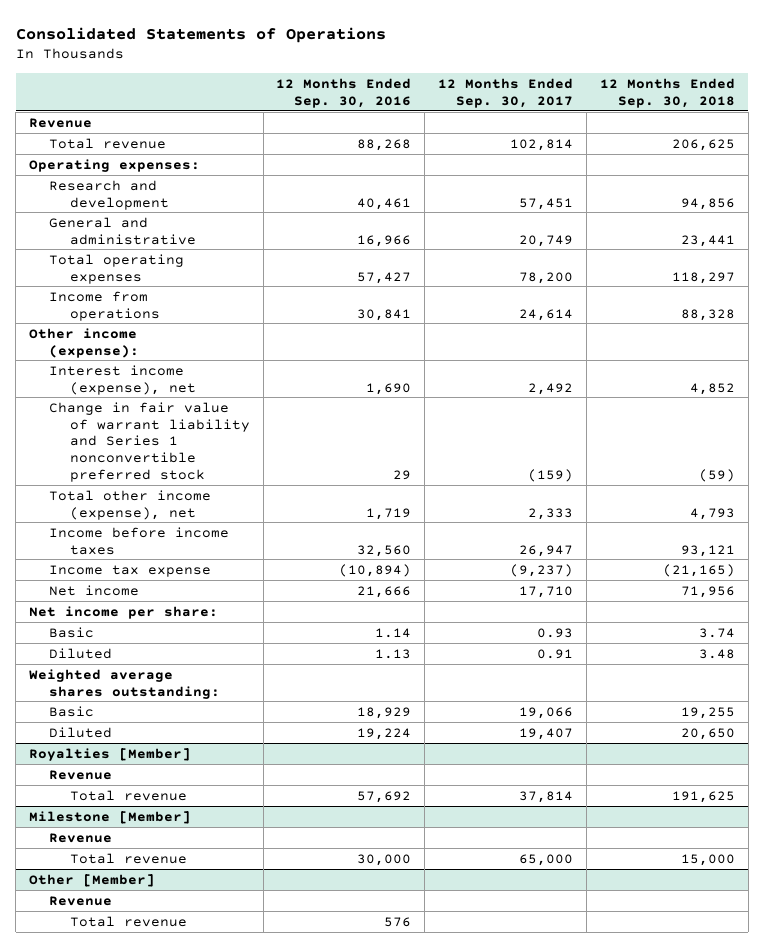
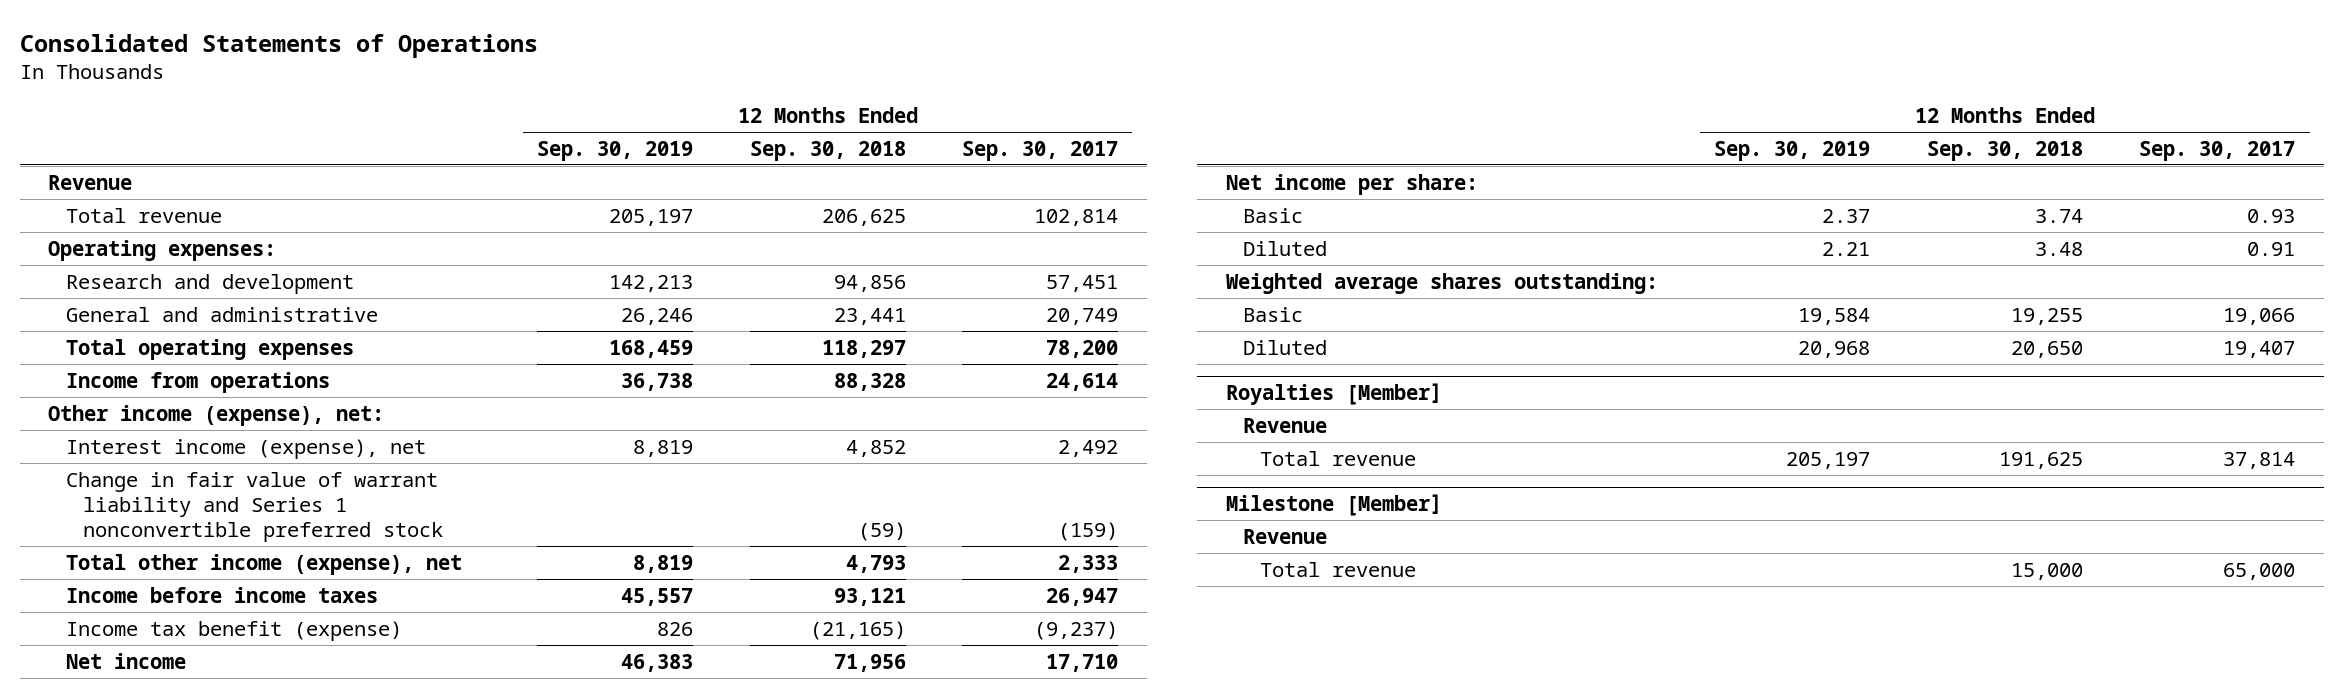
- | 12 Months Ended Sep. 30, 2016 | 12 Months Ended Sep. 30, 2017 | 12 Months Ended Sep. 30, 2018
+ | 12 Months Ended Sep. 30, 2019 | 12 Months Ended Sep. 30, 2018 | 12 Months Ended Sep. 30, 2017
- Other income (expense):
+ Other income (expense), net:
- Income tax expense | (10,894) | (9,237) | (21,165)
+ Income tax benefit (expense) | 826 | (21,165) | (9,237)
- Other [Member]
- Revenue
- Total revenue | 576 | |

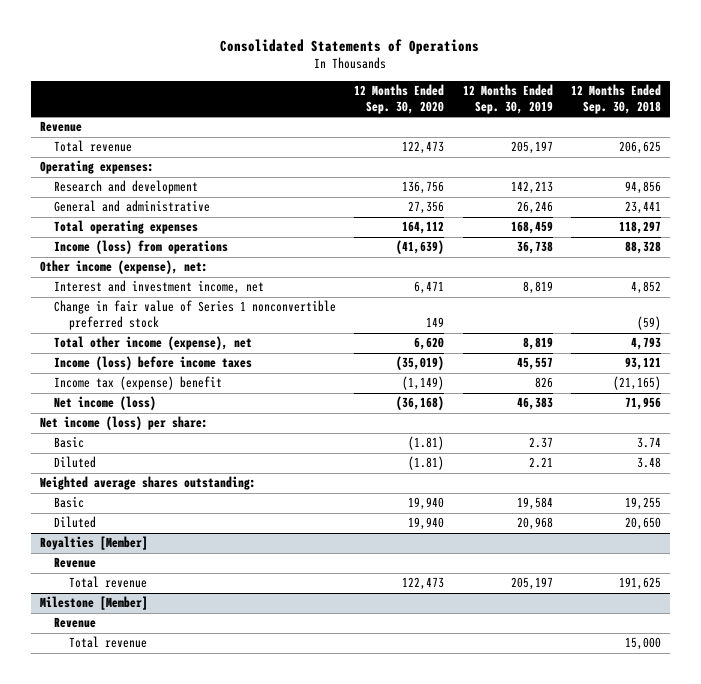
- | 12 Months Ended Sep. 30, 2019 | 12 Months Ended Sep. 30, 2018 | 12 Months Ended Sep. 30, 2017
+ | 12 Months Ended Sep. 30, 2020 | 12 Months Ended Sep. 30, 2019 | 12 Months Ended Sep. 30, 2018
- Income from operations | 36,738 | 88,328 | 24,614
+ Income (loss) from operations | (41,639) | 36,738 | 88,328
- Interest income (expense), net | 8,819 | 4,852 | 2,492
- Change in fair value of warrant liability and Series 1 nonconvertible preferred stock | | (59) | (159)
+ Interest and investment income, net | 6,471 | 8,819 | 4,852
+ Change in fair value of Series 1 nonconvertible preferred stock | 149 | | (59)
- Income before income taxes | 45,557 | 93,121 | 26,947
- Income tax benefit (expense) | 826 | (21,165) | (9,237)
- Net income | 46,383 | 71,956 | 17,710
- Net income per share:
+ Income (loss) before income taxes | (35,019) | 45,557 | 93,121
+ Income tax (expense) benefit | (1,149) | 826 | (21,165)
+ Net income (loss) | (36,168) | 46,383 | 71,956
+ Net income (loss) per share:

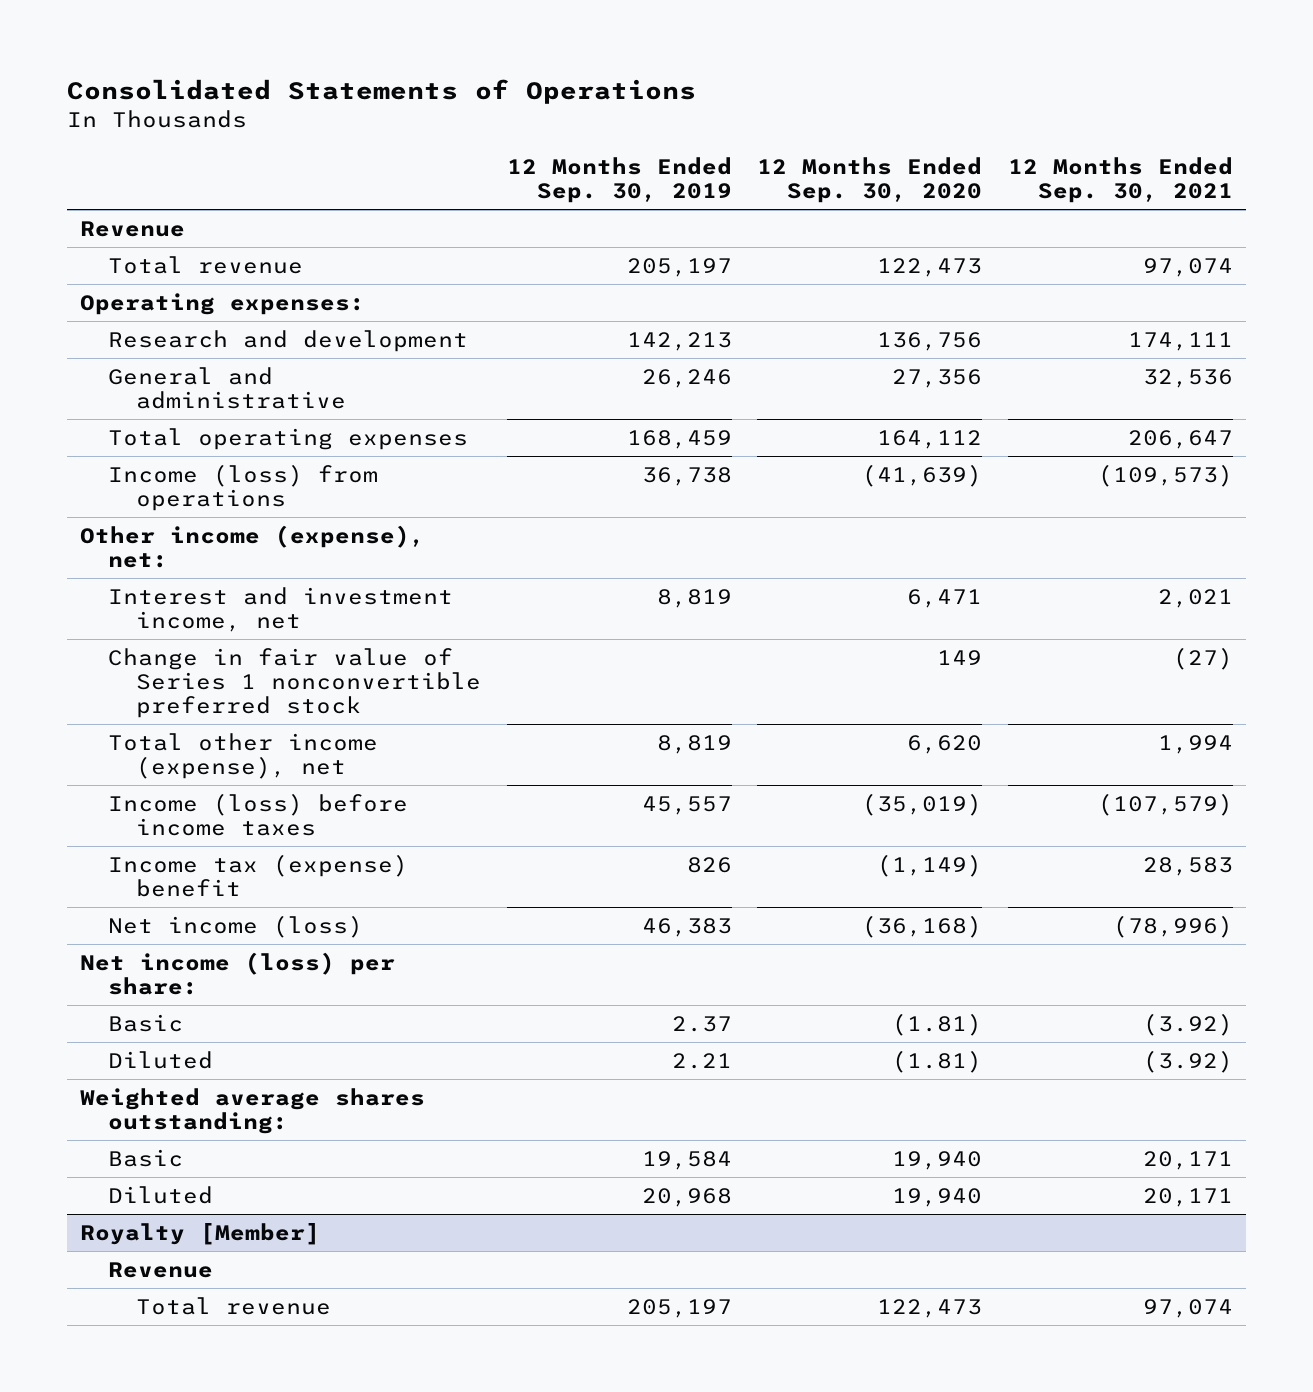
- | 12 Months Ended Sep. 30, 2020 | 12 Months Ended Sep. 30, 2019 | 12 Months Ended Sep. 30, 2018
+ | 12 Months Ended Sep. 30, 2019 | 12 Months Ended Sep. 30, 2020 | 12 Months Ended Sep. 30, 2021
- Royalties [Member]
+ Royalty [Member]
- Milestone [Member]
- Revenue
- Total revenue | | | 15,000

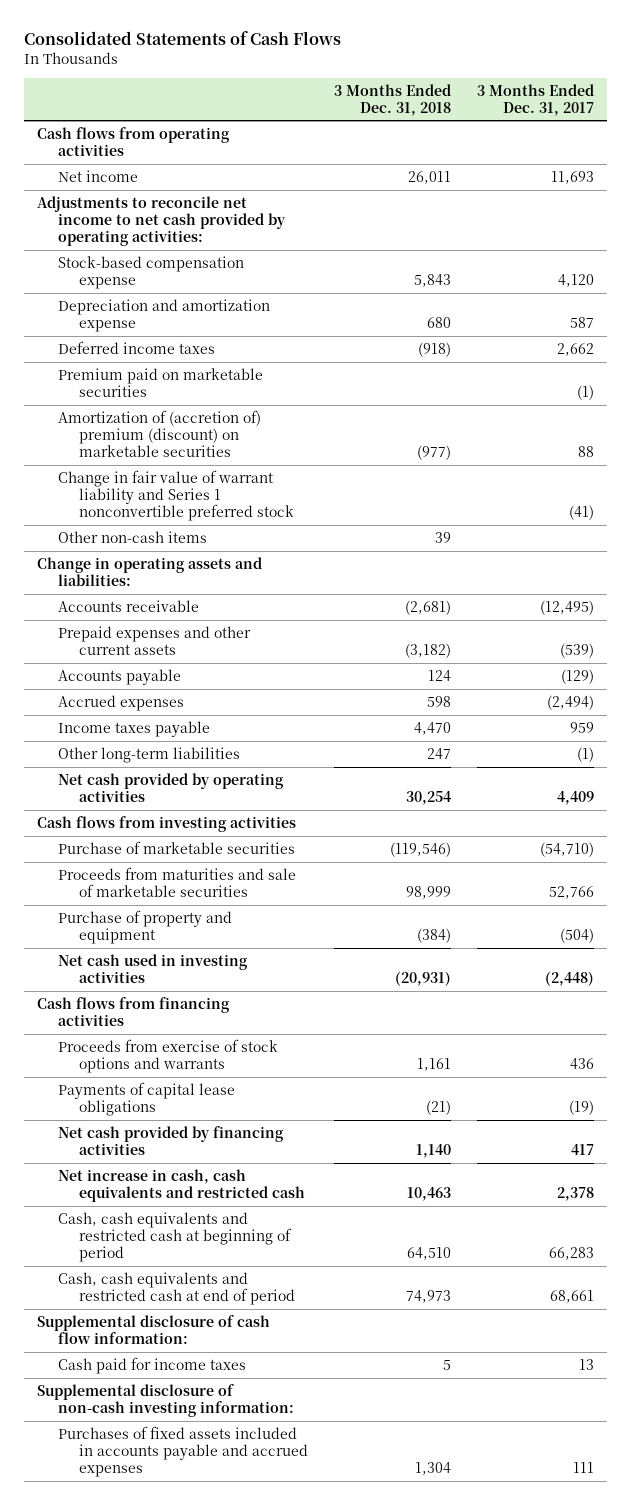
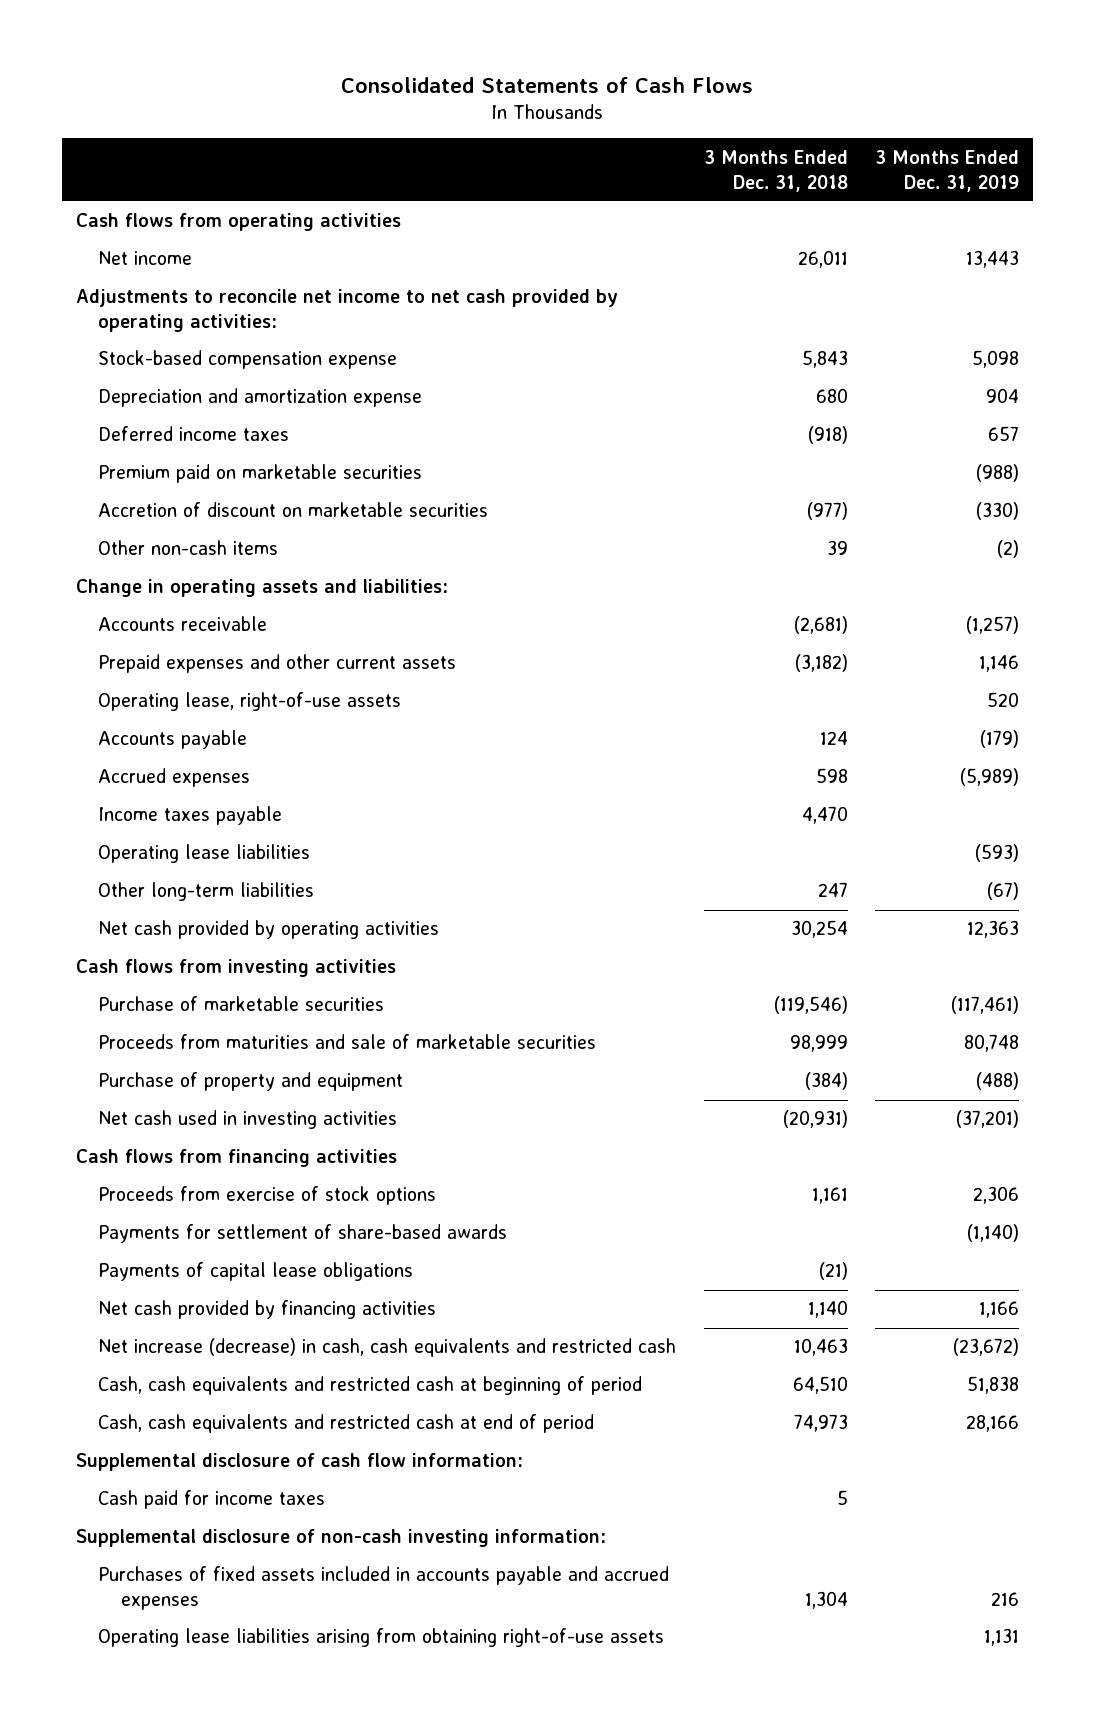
- | 3 Months Ended Dec. 31, 2018 | 3 Months Ended Dec. 31, 2017
+ | 3 Months Ended Dec. 31, 2018 | 3 Months Ended Dec. 31, 2019
- Amortization of (accretion of) premium (discount) on marketable securities | (977) | 88
- Change in fair value of warrant liability and Series 1 nonconvertible preferred stock | | (41)
+ Accretion of discount on marketable securities | (977) | (330)
+ Operating lease, right-of-use assets | | 520
+ Operating lease liabilities | | (593)
- Proceeds from exercise of stock options and warrants | 1,161 | 436
+ Proceeds from exercise of stock options | 1,161 | 2,306
+ Payments for settlement of share-based awards | | (1,140)
- Net increase in cash, cash equivalents and restricted cash | 10,463 | 2,378
+ Net increase (decrease) in cash, cash equivalents and restricted cash | 10,463 | (23,672)
+ Operating lease liabilities arising from obtaining right-of-use assets | | 1,131

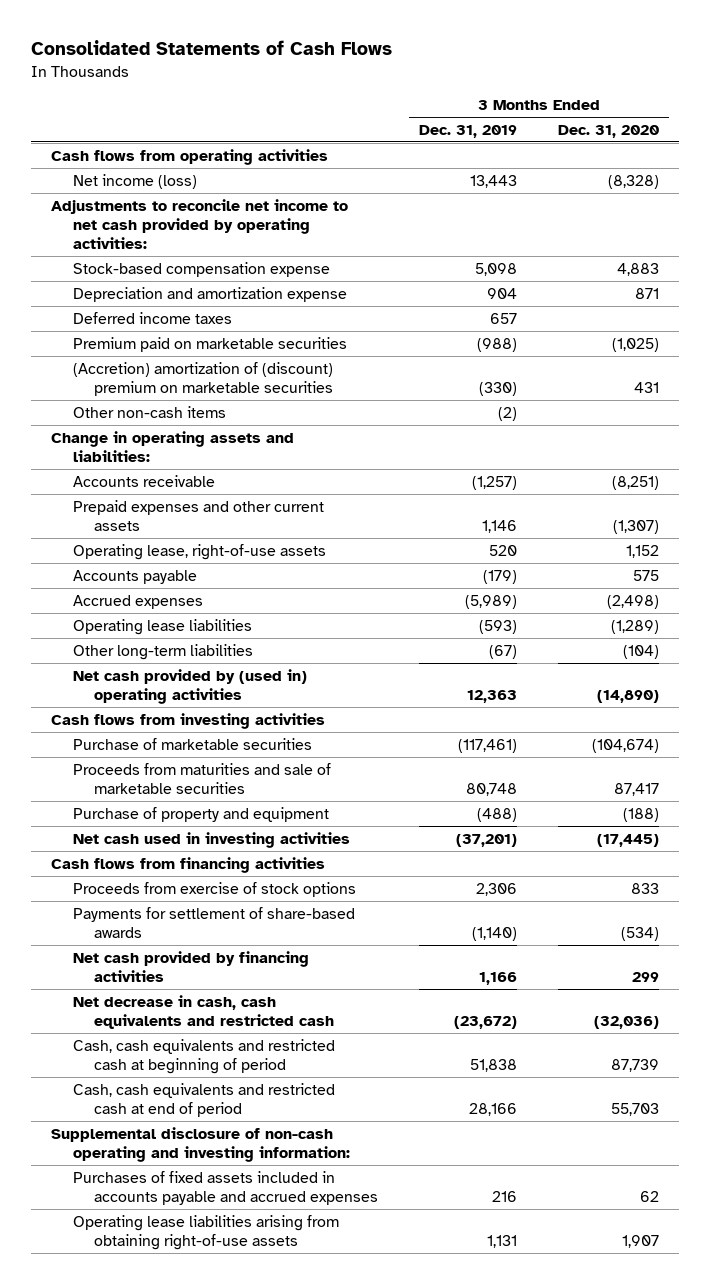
- | 3 Months Ended Dec. 31, 2018 | 3 Months Ended Dec. 31, 2019
+ | 3 Months Ended Dec. 31, 2019 | 3 Months Ended Dec. 31, 2020
- Net income | 26,011 | 13,443
+ Net income (loss) | 13,443 | (8,328)
- Accretion of discount on marketable securities | (977) | (330)
+ (Accretion) amortization of (discount) premium on marketable securities | (330) | 431
- Income taxes payable | 4,470 |
- Net cash provided by operating activities | 30,254 | 12,363
+ Net cash provided by (used in) operating activities | 12,363 | (14,890)
- Payments of capital lease obligations | (21) |
- Net increase (decrease) in cash, cash equivalents and restricted cash | 10,463 | (23,672)
+ Net decrease in cash, cash equivalents and restricted cash | (23,672) | (32,036)
- Supplemental disclosure of cash flow information:
- Cash paid for income taxes | 5 |
- Supplemental disclosure of non-cash investing information:
+ Supplemental disclosure of non-cash operating and investing information:

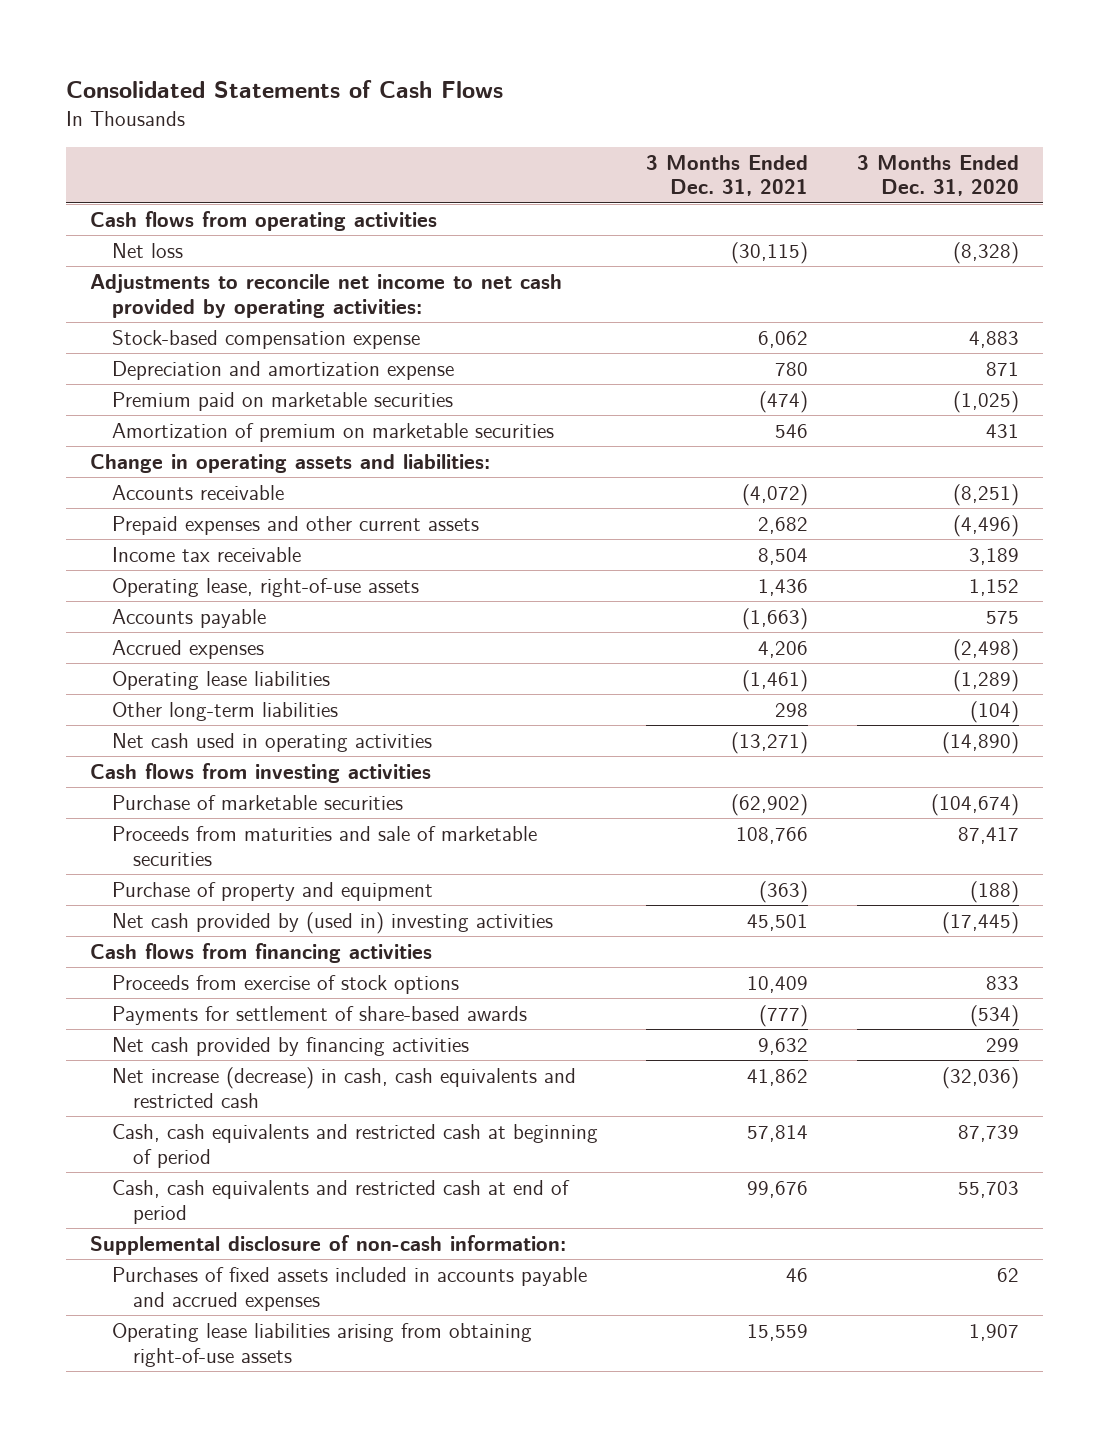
- | 3 Months Ended Dec. 31, 2019 | 3 Months Ended Dec. 31, 2020
+ | 3 Months Ended Dec. 31, 2021 | 3 Months Ended Dec. 31, 2020
- Net income (loss) | 13,443 | (8,328)
+ Net loss | (30,115) | (8,328)
- Deferred income taxes | 657 |
- (Accretion) amortization of (discount) premium on marketable securities | (330) | 431
- Other non-cash items | (2) |
+ Amortization of premium on marketable securities | 546 | 431
- Prepaid expenses and other current assets | 1,146 | (1,307)
+ Prepaid expenses and other current assets | 2,682 | (4,496)
+ Income tax receivable | 8,504 | 3,189
- Net cash provided by (used in) operating activities | 12,363 | (14,890)
+ Net cash used in operating activities | (13,271) | (14,890)
- Net cash used in investing activities | (37,201) | (17,445)
+ Net cash provided by (used in) investing activities | 45,501 | (17,445)
- Net decrease in cash, cash equivalents and restricted cash | (23,672) | (32,036)
+ Net increase (decrease) in cash, cash equivalents and restricted cash | 41,862 | (32,036)
- Supplemental disclosure of non-cash operating and investing information:
+ Supplemental disclosure of non-cash information:

